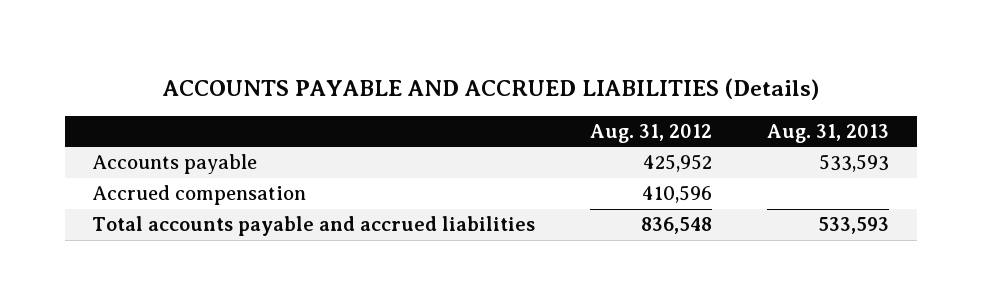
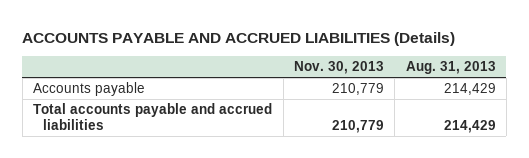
- | Aug. 31, 2012 | Aug. 31, 2013
+ | Nov. 30, 2013 | Aug. 31, 2013
- Accounts payable | 425,952 | 533,593
- Accrued compensation | 410,596 |
- Total accounts payable and accrued liabilities | 836,548 | 533,593
+ Accounts payable | 210,779 | 214,429
+ Total accounts payable and accrued liabilities | 210,779 | 214,429

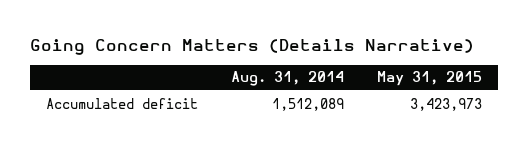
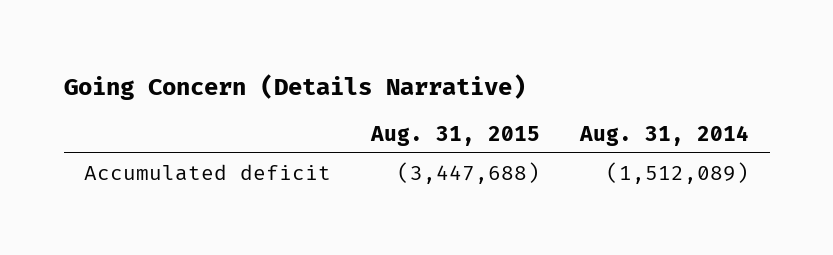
- Going Concern Matters (Details Narrative)
+ Going Concern (Details Narrative)
- | Aug. 31, 2014 | May 31, 2015
+ | Aug. 31, 2015 | Aug. 31, 2014
- Accumulated deficit | 1,512,089 | 3,423,973
+ Accumulated deficit | (3,447,688) | (1,512,089)

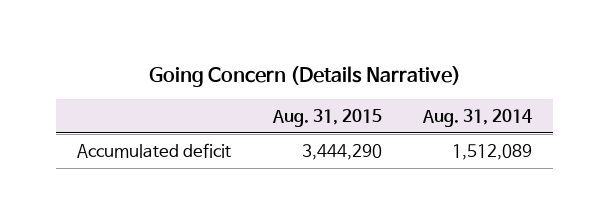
- Accumulated deficit | (3,447,688) | (1,512,089)
+ Accumulated deficit | 3,444,290 | 1,512,089

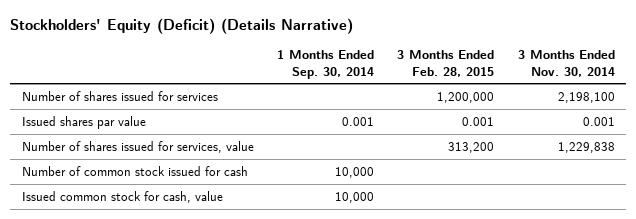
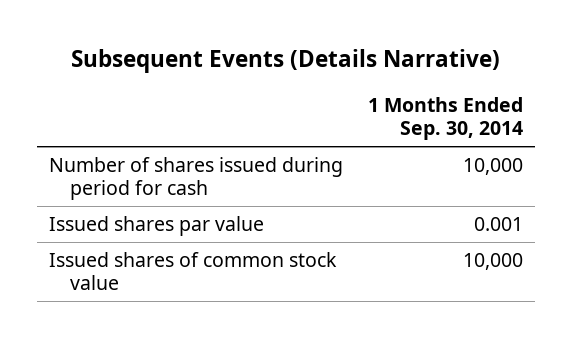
- Stockholders' Equity (Deficit) (Details Narrative)
+ Subsequent Events (Details Narrative)
- | 1 Months Ended Sep. 30, 2014 | 3 Months Ended Feb. 28, 2015 | 3 Months Ended Nov. 30, 2014
+ | 1 Months Ended Sep. 30, 2014
- Number of shares issued for services | | 1,200,000 | 2,198,100
+ Number of shares issued during period for cash | 10,000
- Number of shares issued for services, value | | 313,200 | 1,229,838
- Number of common stock issued for cash | 10,000 | |
- Issued common stock for cash, value | 10,000 | |
+ Issued shares of common stock value | 10,000

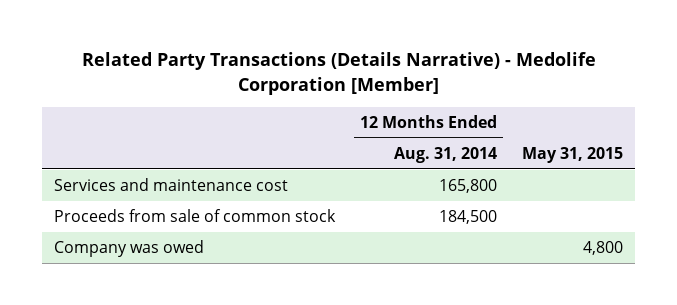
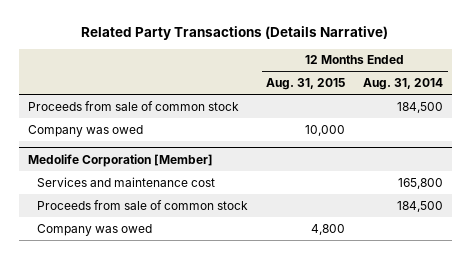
- Related Party Transactions (Details Narrative) - Medolife Corporation [Member]
+ Related Party Transactions (Details Narrative)
- | 12 Months Ended Aug. 31, 2014 | May 31, 2015
+ | 12 Months Ended Aug. 31, 2015 | 12 Months Ended Aug. 31, 2014
+ Proceeds from sale of common stock | | 184,500
+ Company was owed | 10,000 |
+ Medolife Corporation [Member]

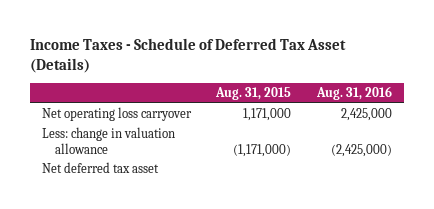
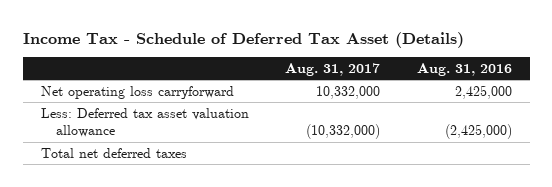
- Income Taxes - Schedule of Deferred Tax Asset (Details)
+ Income Tax - Schedule of Deferred Tax Asset (Details)
- | Aug. 31, 2015 | Aug. 31, 2016
+ | Aug. 31, 2017 | Aug. 31, 2016
- Net operating loss carryover | 1,171,000 | 2,425,000
- Less: change in valuation allowance | (1,171,000) | (2,425,000)
- Net deferred tax asset
+ Net operating loss carryforward | 10,332,000 | 2,425,000
+ Less: Deferred tax asset valuation allowance | (10,332,000) | (2,425,000)
+ Total net deferred taxes

